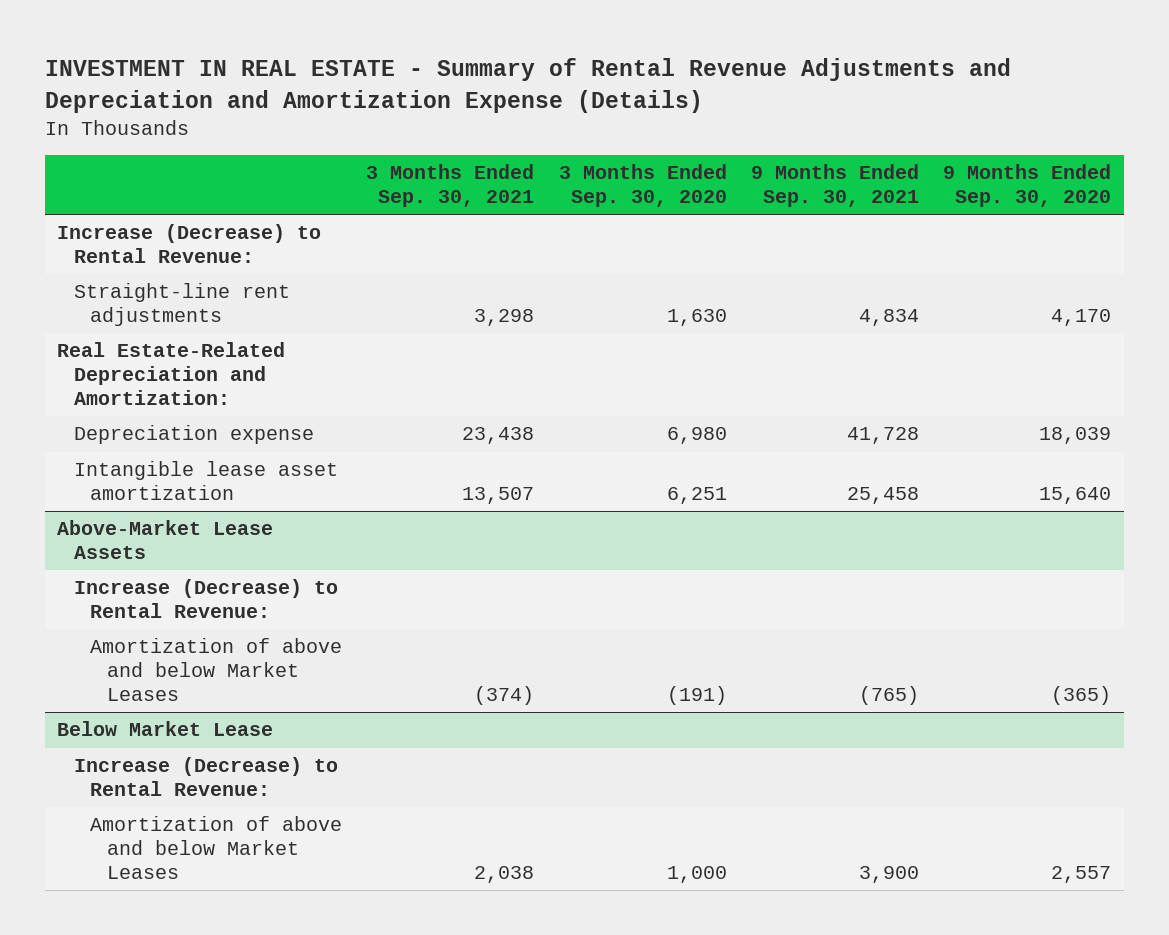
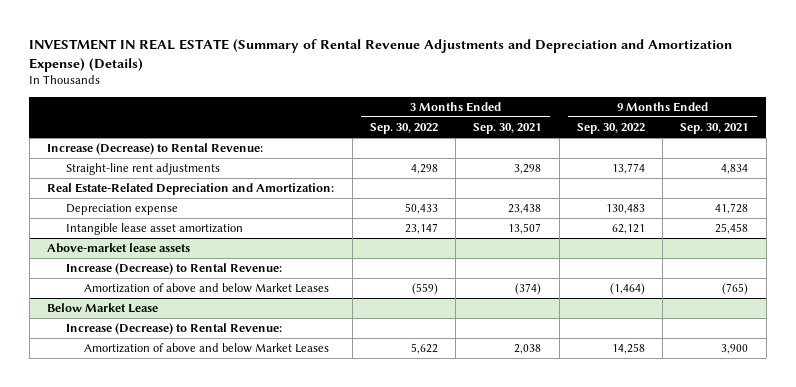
- INVESTMENT IN REAL ESTATE - Summary of Rental Revenue Adjustments and Depreciation and Amortization Expense (Details)
+ INVESTMENT IN REAL ESTATE (Summary of Rental Revenue Adjustments and Depreciation and Amortization Expense) (Details)
- | 3 Months Ended Sep. 30, 2021 | 3 Months Ended Sep. 30, 2020 | 9 Months Ended Sep. 30, 2021 | 9 Months Ended Sep. 30, 2020
+ | 3 Months Ended Sep. 30, 2022 | 3 Months Ended Sep. 30, 2021 | 9 Months Ended Sep. 30, 2022 | 9 Months Ended Sep. 30, 2021
- Above-Market Lease Assets
+ Above-market lease assets

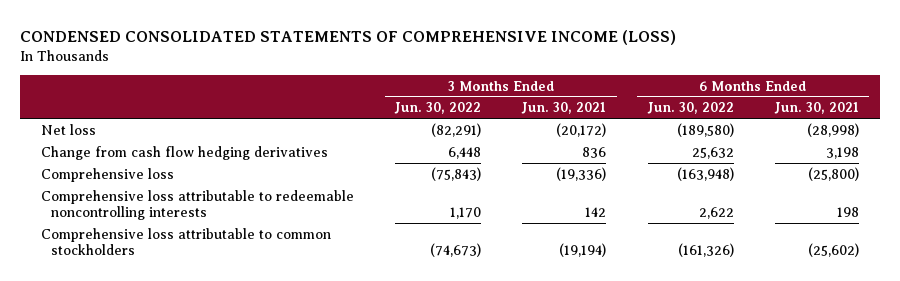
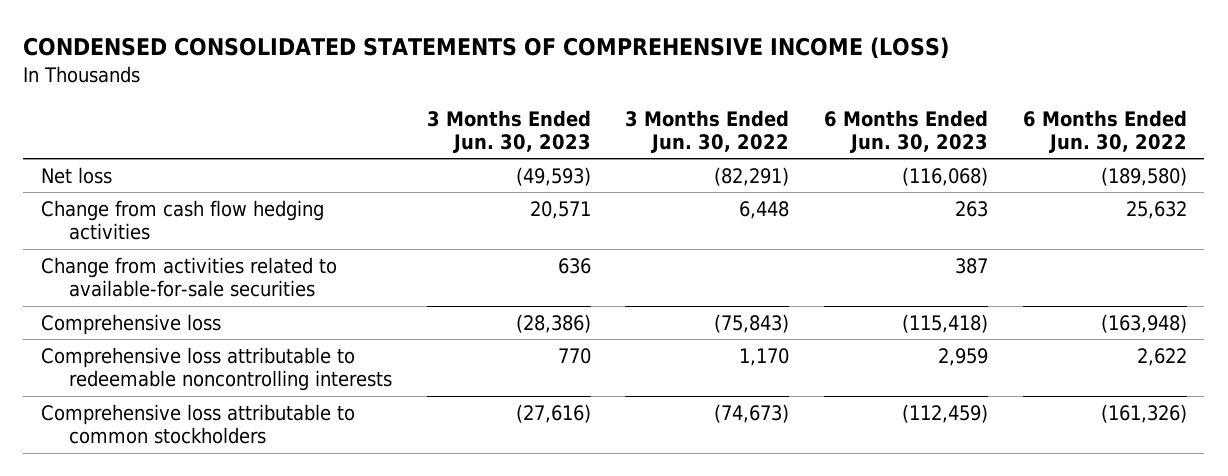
- | 3 Months Ended Jun. 30, 2022 | 3 Months Ended Jun. 30, 2021 | 6 Months Ended Jun. 30, 2022 | 6 Months Ended Jun. 30, 2021
+ | 3 Months Ended Jun. 30, 2023 | 3 Months Ended Jun. 30, 2022 | 6 Months Ended Jun. 30, 2023 | 6 Months Ended Jun. 30, 2022
- Change from cash flow hedging derivatives | 6,448 | 836 | 25,632 | 3,198
+ Change from cash flow hedging activities | 20,571 | 6,448 | 263 | 25,632
+ Change from activities related to available-for-sale securities | 636 | | 387 |

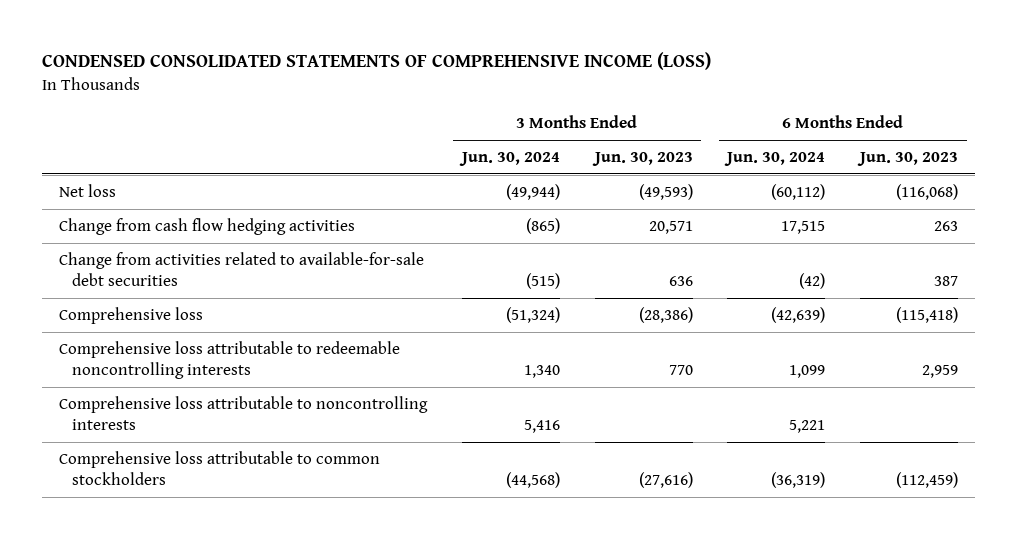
- | 3 Months Ended Jun. 30, 2023 | 3 Months Ended Jun. 30, 2022 | 6 Months Ended Jun. 30, 2023 | 6 Months Ended Jun. 30, 2022
+ | 3 Months Ended Jun. 30, 2024 | 3 Months Ended Jun. 30, 2023 | 6 Months Ended Jun. 30, 2024 | 6 Months Ended Jun. 30, 2023
- Change from activities related to available-for-sale securities | 636 | | 387 |
+ Change from activities related to available-for-sale debt securities | (515) | 636 | (42) | 387
+ Comprehensive loss attributable to noncontrolling interests | 5,416 | | 5,221 |

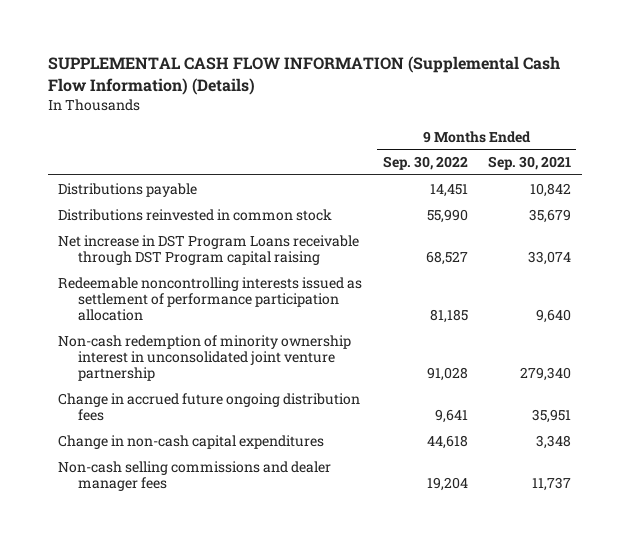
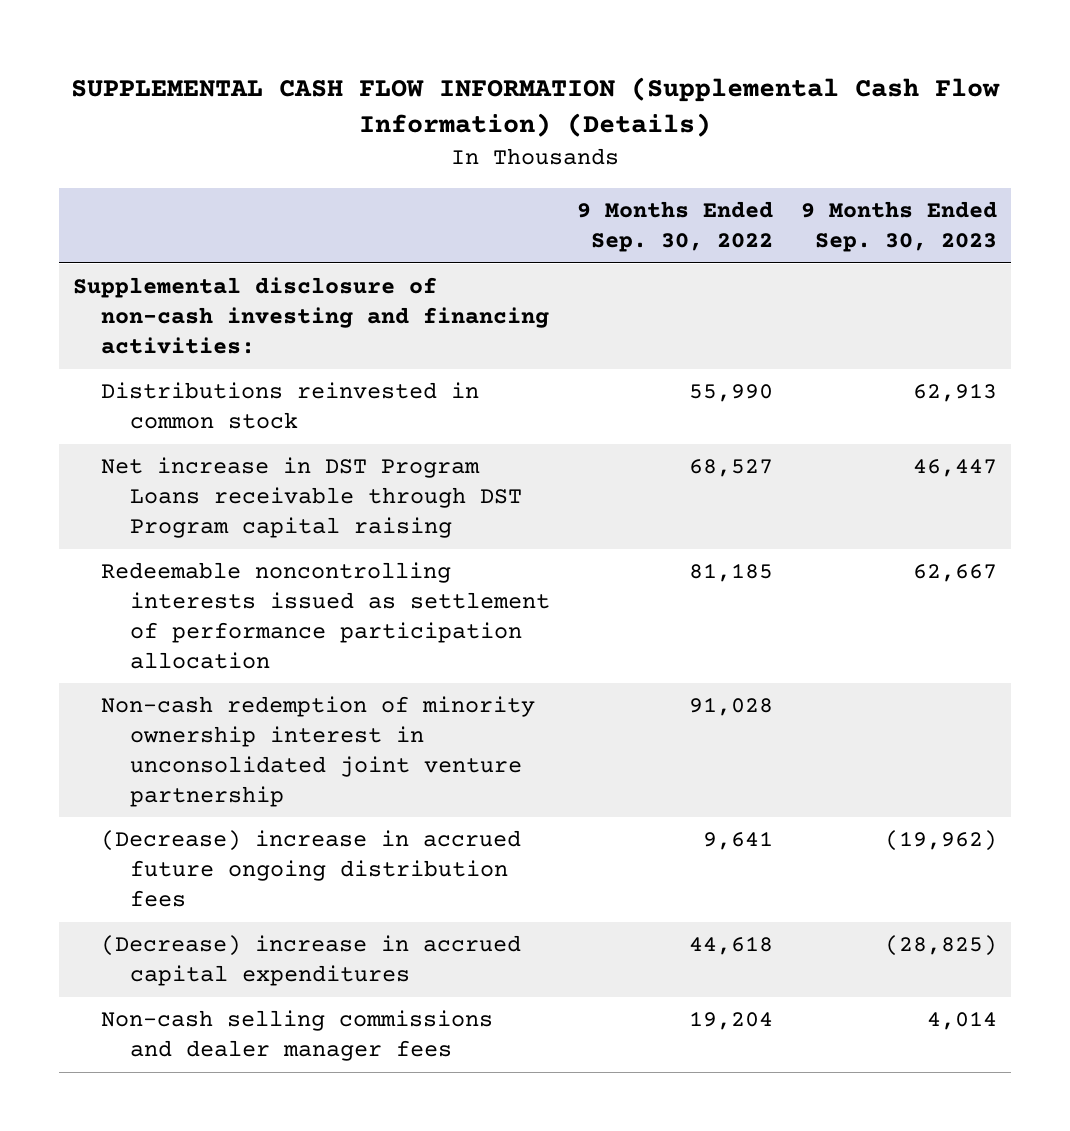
- | 9 Months Ended Sep. 30, 2022 | 9 Months Ended Sep. 30, 2021
+ | 9 Months Ended Sep. 30, 2022 | 9 Months Ended Sep. 30, 2023
- Distributions payable | 14,451 | 10,842
+ Supplemental disclosure of non-cash investing and financing activities:
- Change in accrued future ongoing distribution fees | 9,641 | 35,951
- Change in non-cash capital expenditures | 44,618 | 3,348
+ (Decrease) increase in accrued future ongoing distribution fees | 9,641 | (19,962)
+ (Decrease) increase in accrued capital expenditures | 44,618 | (28,825)

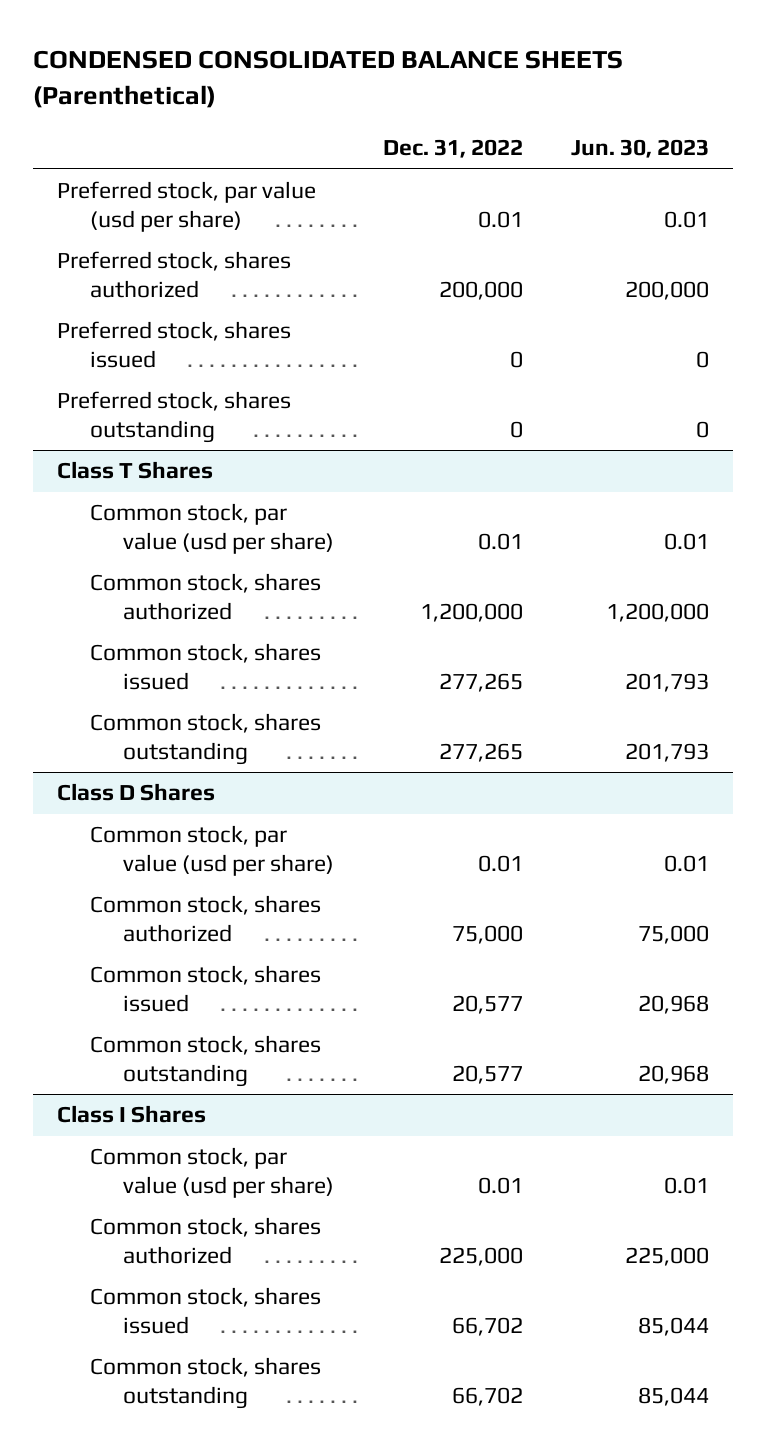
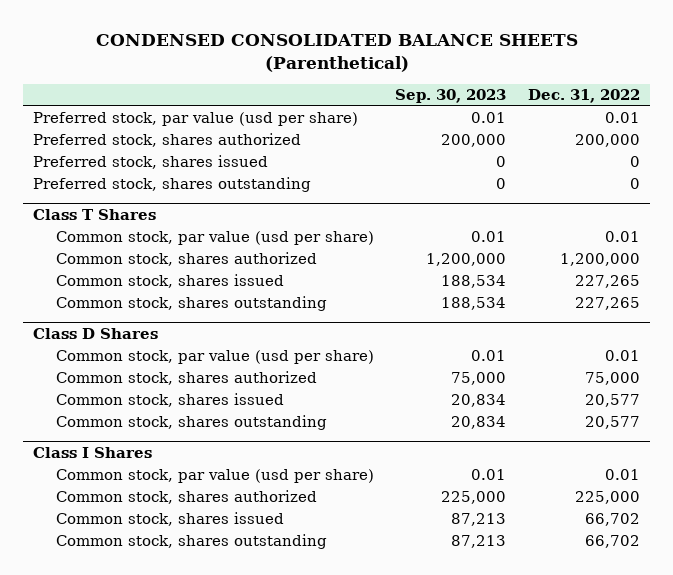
- | Dec. 31, 2022 | Jun. 30, 2023
+ | Sep. 30, 2023 | Dec. 31, 2022
@ Class T Shares
- Common stock, shares issued | 277,265 | 201,793
- Common stock, shares outstanding | 277,265 | 201,793
+ Common stock, shares issued | 188,534 | 227,265
+ Common stock, shares outstanding | 188,534 | 227,265

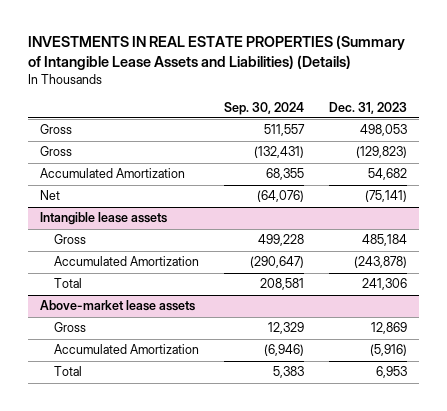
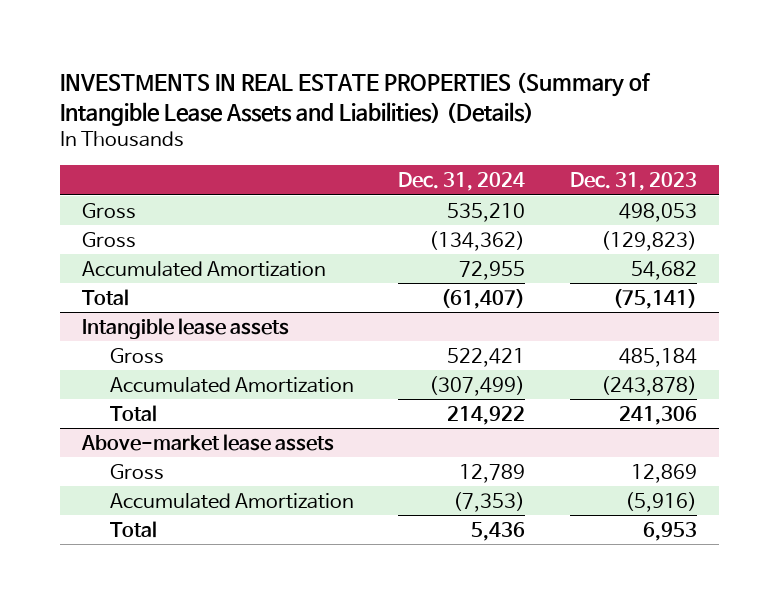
- | Sep. 30, 2024 | Dec. 31, 2023
+ | Dec. 31, 2024 | Dec. 31, 2023
- Net | (64,076) | (75,141)
+ Total | (61,407) | (75,141)

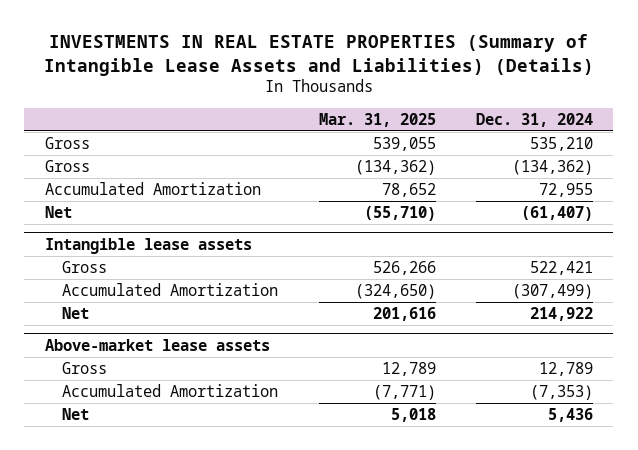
- | Dec. 31, 2024 | Dec. 31, 2023
+ | Mar. 31, 2025 | Dec. 31, 2024
- Total | (61,407) | (75,141)
+ Net | (55,710) | (61,407)
@ Intangible lease assets
- Total | 214,922 | 241,306
+ Net | 201,616 | 214,922
@ Above-market lease assets
- Total | 5,436 | 6,953
+ Net | 5,018 | 5,436

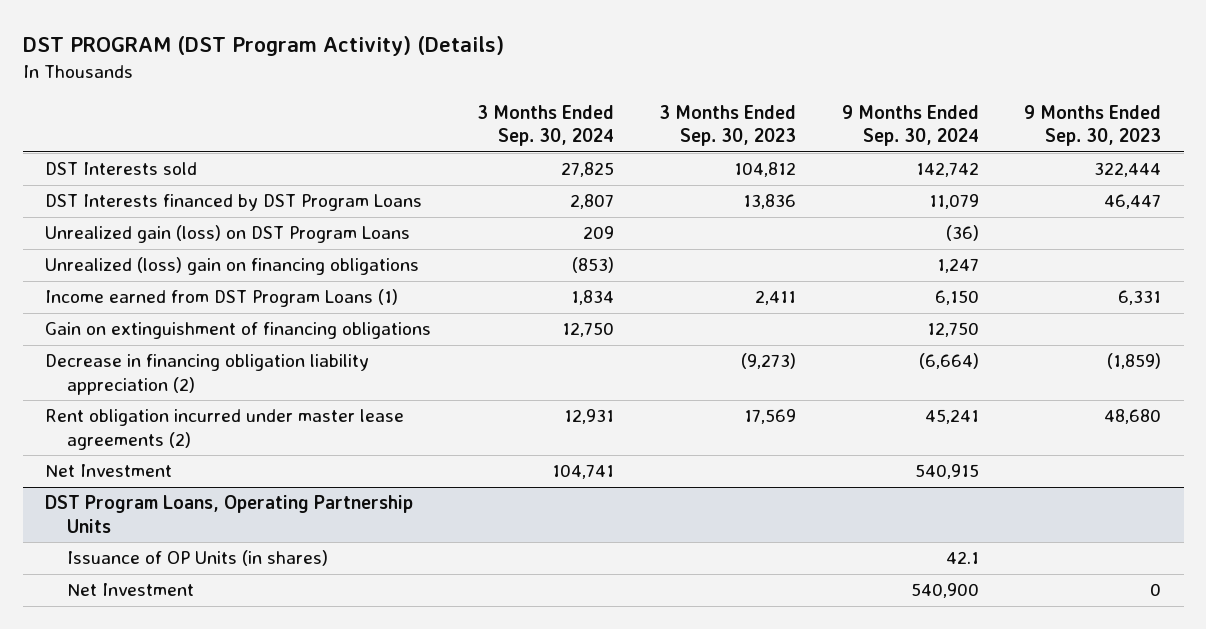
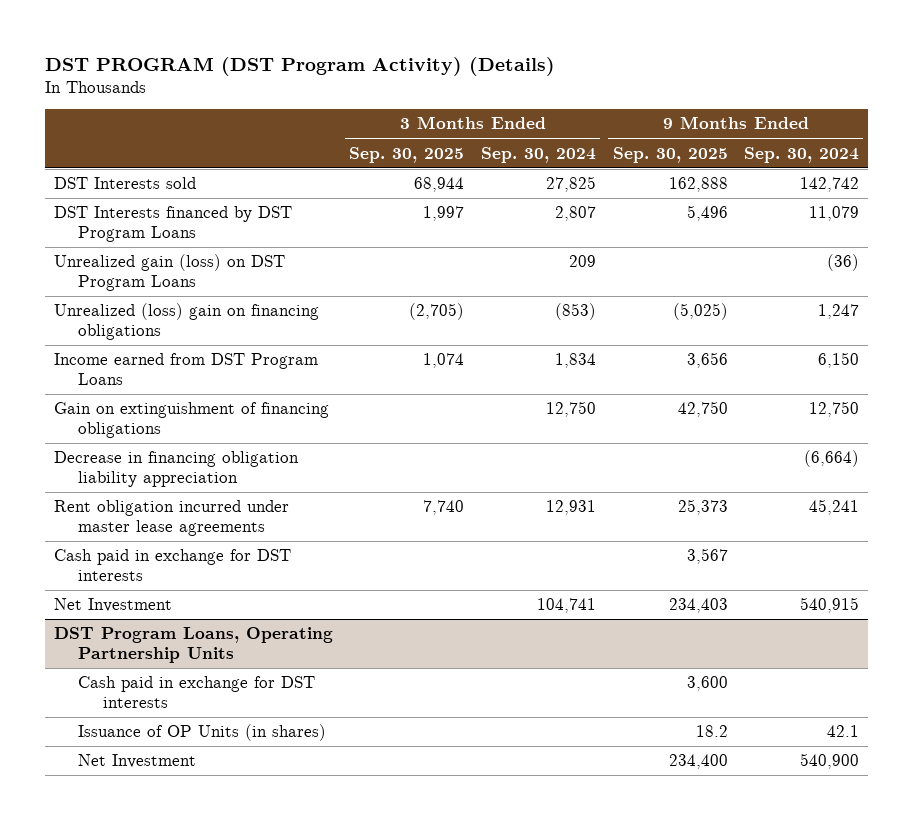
- | 3 Months Ended Sep. 30, 2024 | 3 Months Ended Sep. 30, 2023 | 9 Months Ended Sep. 30, 2024 | 9 Months Ended Sep. 30, 2023
+ | 3 Months Ended Sep. 30, 2025 | 3 Months Ended Sep. 30, 2024 | 9 Months Ended Sep. 30, 2025 | 9 Months Ended Sep. 30, 2024
- Income earned from DST Program Loans (1) | 1,834 | 2,411 | 6,150 | 6,331
+ Income earned from DST Program Loans | 1,074 | 1,834 | 3,656 | 6,150
- Decrease in financing obligation liability appreciation (2) | | (9,273) | (6,664) | (1,859)
- Rent obligation incurred under master lease agreements (2) | 12,931 | 17,569 | 45,241 | 48,680
+ Decrease in financing obligation liability appreciation | | | | (6,664)
+ Rent obligation incurred under master lease agreements | 7,740 | 12,931 | 25,373 | 45,241
+ Cash paid in exchange for DST interests | | | 3,567 |
@ DST Program Loans, Operating Partnership Units
+ Cash paid in exchange for DST interests | | | 3,600 |

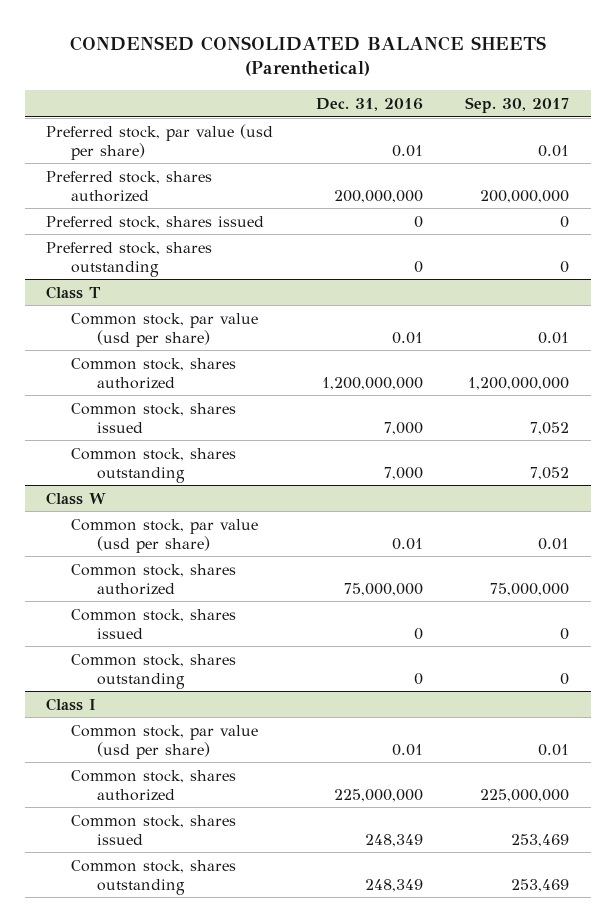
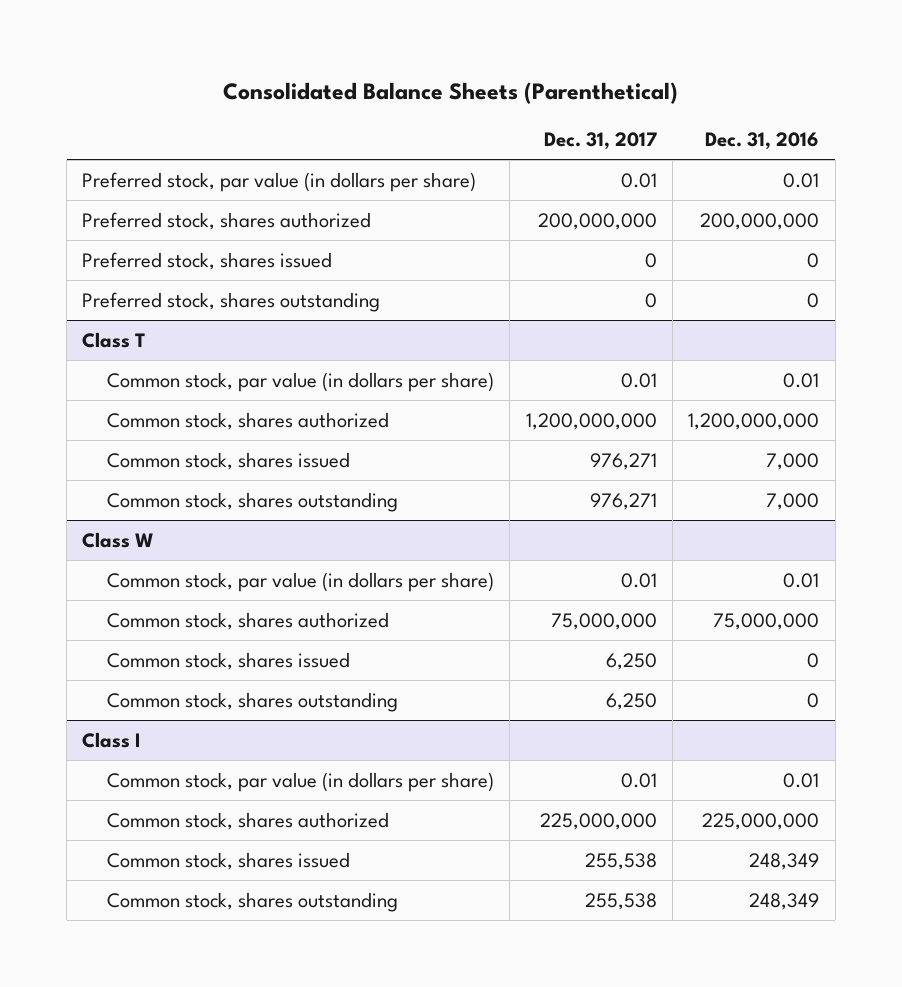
- CONDENSED CONSOLIDATED BALANCE SHEETS (Parenthetical)
+ Consolidated Balance Sheets (Parenthetical)
- | Dec. 31, 2016 | Sep. 30, 2017
+ | Dec. 31, 2017 | Dec. 31, 2016
- Preferred stock, par value (usd per share) | 0.01 | 0.01
+ Preferred stock, par value (in dollars per share) | 0.01 | 0.01
@ Class T
- Common stock, par value (usd per share) | 0.01 | 0.01
+ Common stock, par value (in dollars per share) | 0.01 | 0.01
@ Class W
- Common stock, par value (usd per share) | 0.01 | 0.01
+ Common stock, par value (in dollars per share) | 0.01 | 0.01
@ Class I
- Common stock, par value (usd per share) | 0.01 | 0.01
+ Common stock, par value (in dollars per share) | 0.01 | 0.01

